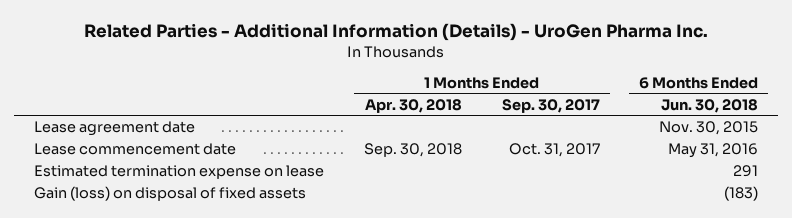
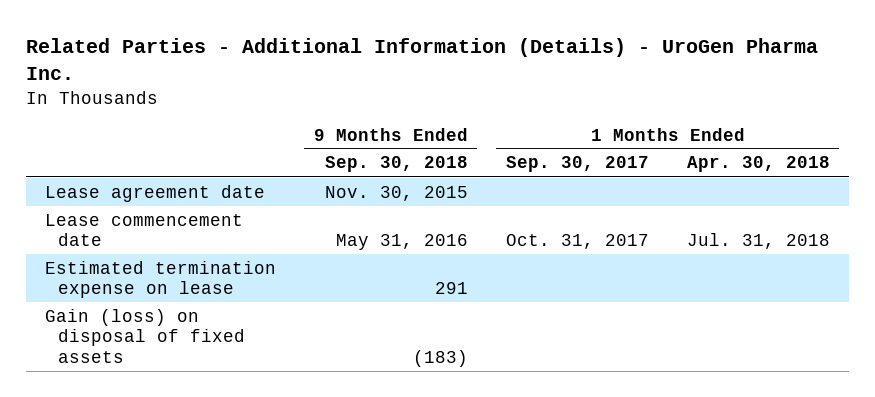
- | 1 Months Ended Apr. 30, 2018 | 1 Months Ended Sep. 30, 2017 | 6 Months Ended Jun. 30, 2018
+ | 9 Months Ended Sep. 30, 2018 | 1 Months Ended Sep. 30, 2017 | 1 Months Ended Apr. 30, 2018
- Lease commencement date | Sep. 30, 2018 | Oct. 31, 2017 | May 31, 2016
+ Lease commencement date | May 31, 2016 | Oct. 31, 2017 | Jul. 31, 2018

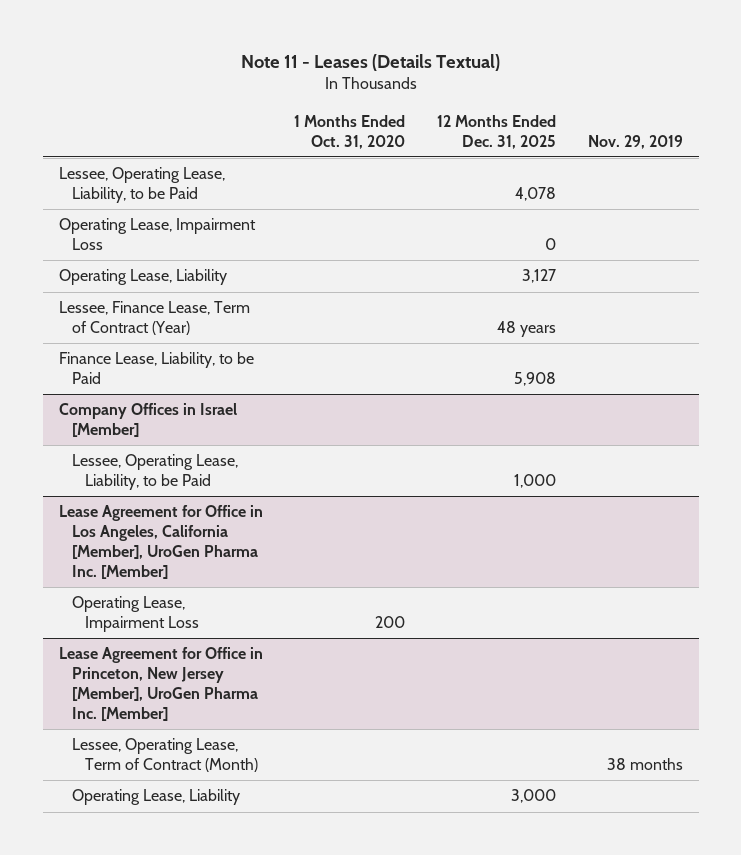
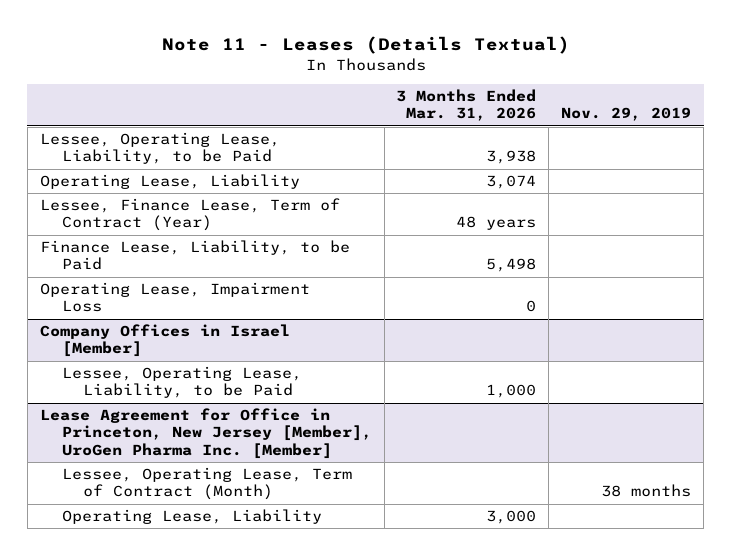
- | 1 Months Ended Oct. 31, 2020 | 12 Months Ended Dec. 31, 2025 | Nov. 29, 2019
+ | 3 Months Ended Mar. 31, 2026 | Nov. 29, 2019
moved down: Operating Lease, Impairment Loss | 0 |
- Lease Agreement for Office in Los Angeles, California [Member], UroGen Pharma Inc. [Member]
- Operating Lease, Impairment Loss | 200 | |

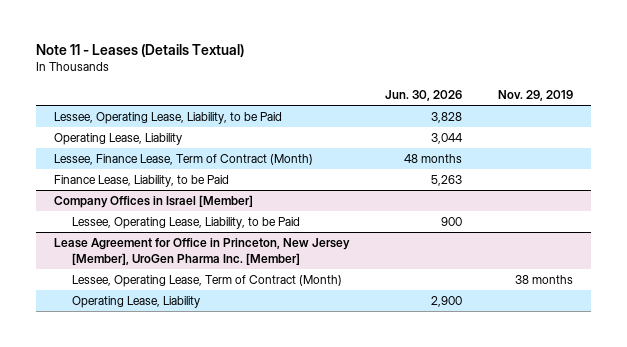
- | 3 Months Ended Mar. 31, 2026 | Nov. 29, 2019
+ | Jun. 30, 2026 | Nov. 29, 2019
- Lessee, Finance Lease, Term of Contract (Year) | 48 years |
+ Lessee, Finance Lease, Term of Contract (Month) | 48 months |
- Operating Lease, Impairment Loss | 0 |

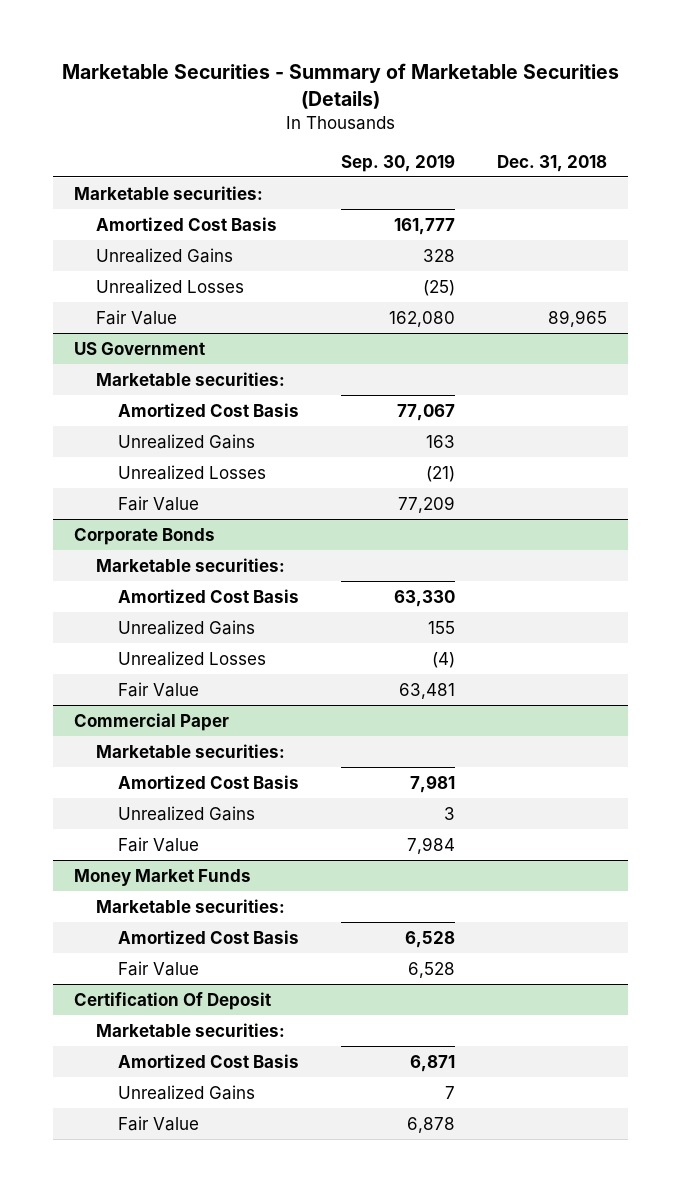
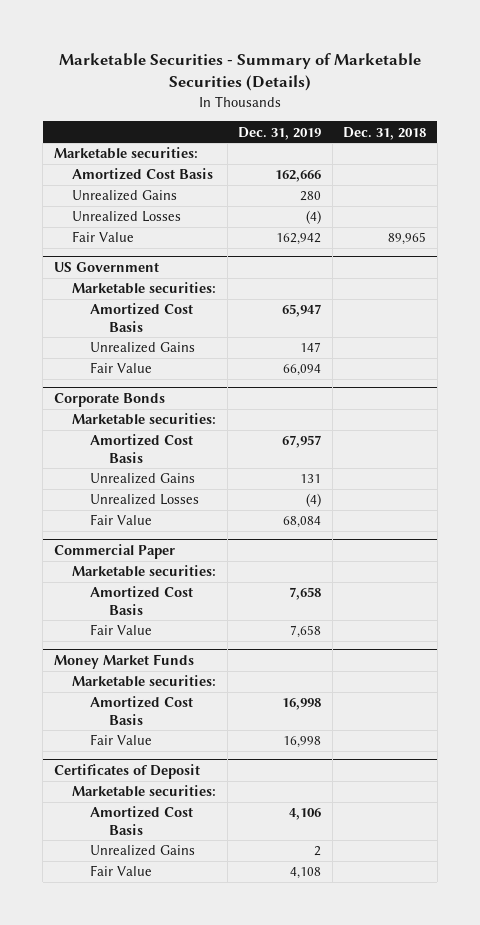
- | Sep. 30, 2019 | Dec. 31, 2018
+ | Dec. 31, 2019 | Dec. 31, 2018
@ US Government
- Unrealized Losses | (21) |
@ Commercial Paper
- Unrealized Gains | 3 |
- Certification Of Deposit
+ Certificates of Deposit

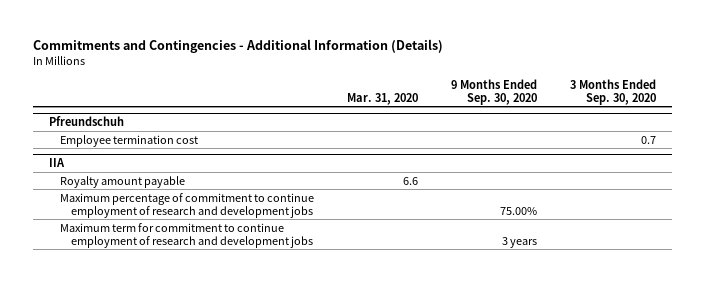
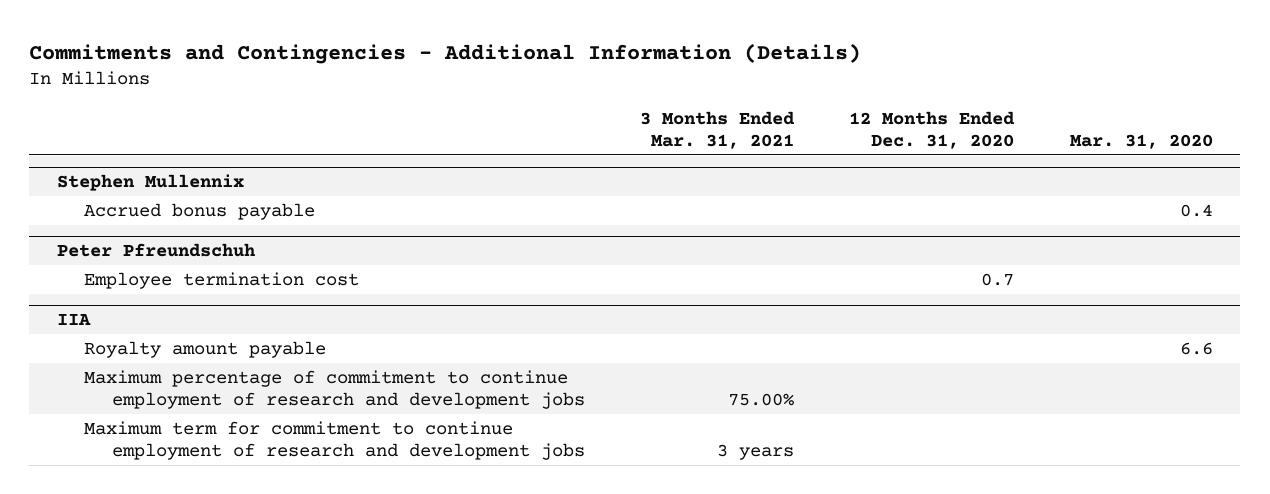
- | Mar. 31, 2020 | 9 Months Ended Sep. 30, 2020 | 3 Months Ended Sep. 30, 2020
+ | 3 Months Ended Mar. 31, 2021 | 12 Months Ended Dec. 31, 2020 | Mar. 31, 2020
- Pfreundschuh
+ Stephen Mullennix
+ Accrued bonus payable | | | 0.4
+ Peter Pfreundschuh

